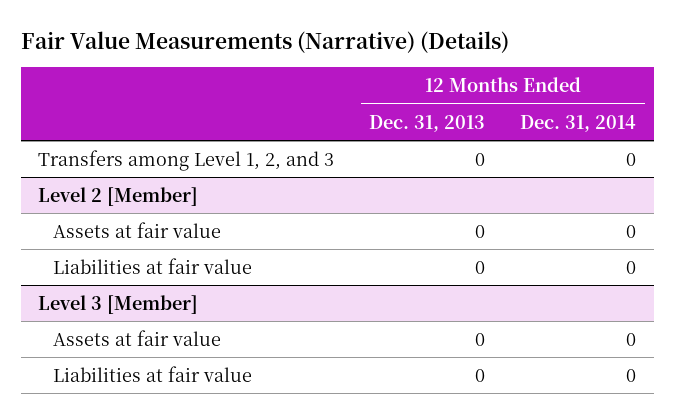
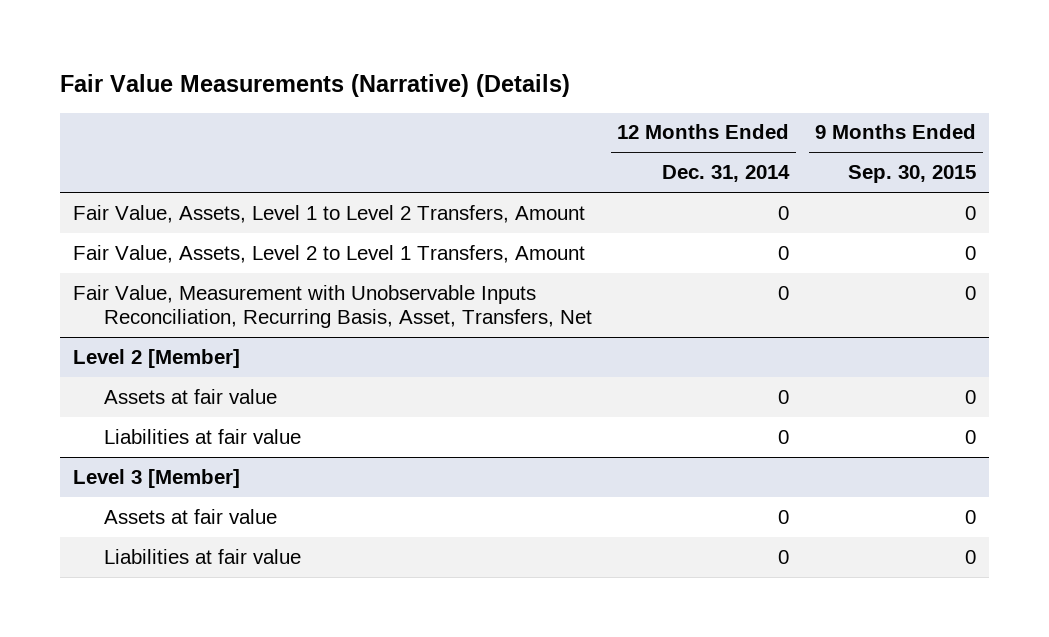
- | 12 Months Ended Dec. 31, 2013 | 12 Months Ended Dec. 31, 2014
+ | 12 Months Ended Dec. 31, 2014 | 9 Months Ended Sep. 30, 2015
- Transfers among Level 1, 2, and 3 | 0 | 0
+ Fair Value, Assets, Level 1 to Level 2 Transfers, Amount | 0 | 0
+ Fair Value, Assets, Level 2 to Level 1 Transfers, Amount | 0 | 0
+ Fair Value, Measurement with Unobservable Inputs Reconciliation, Recurring Basis, Asset, Transfers, Net | 0 | 0

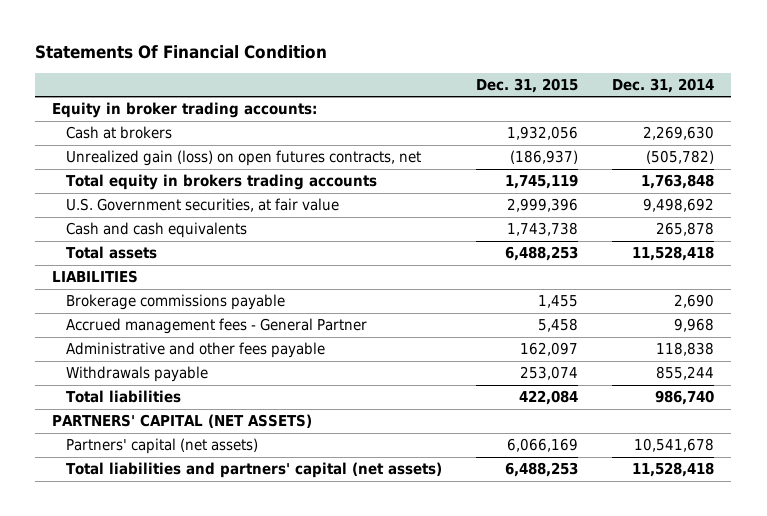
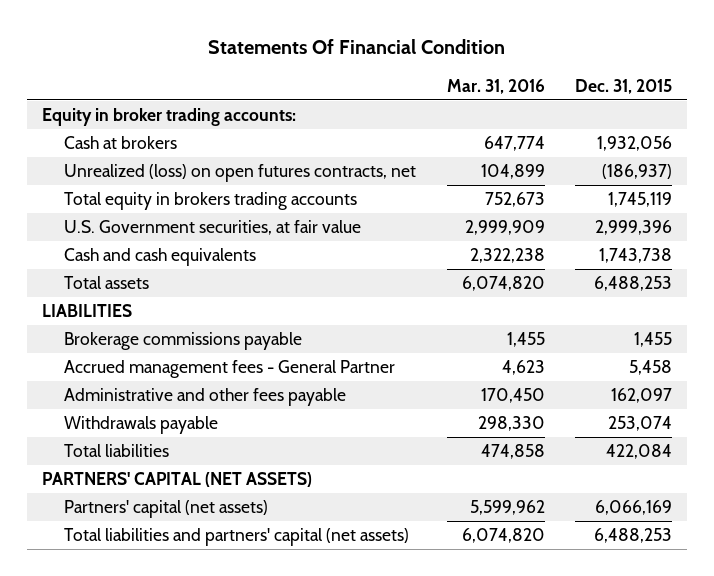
- | Dec. 31, 2015 | Dec. 31, 2014
+ | Mar. 31, 2016 | Dec. 31, 2015
- Unrealized gain (loss) on open futures contracts, net | (186,937) | (505,782)
+ Unrealized (loss) on open futures contracts, net | 104,899 | (186,937)

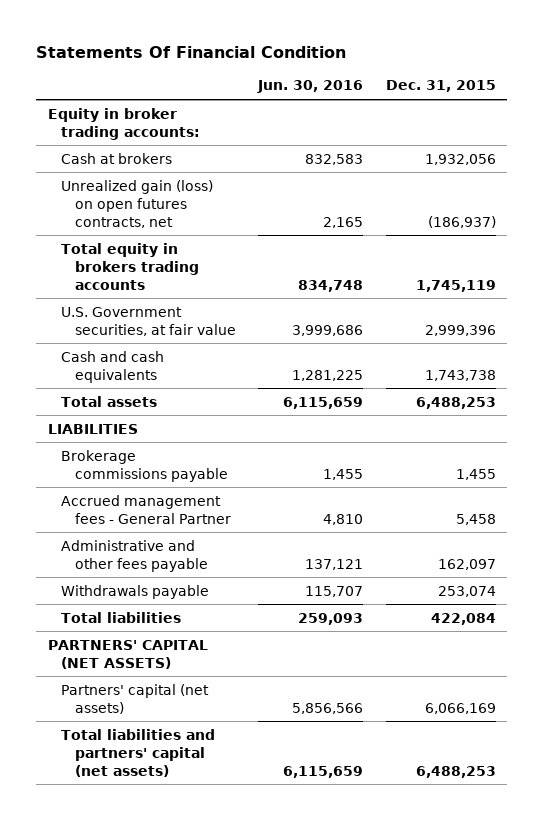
- | Mar. 31, 2016 | Dec. 31, 2015
+ | Jun. 30, 2016 | Dec. 31, 2015
- Unrealized (loss) on open futures contracts, net | 104,899 | (186,937)
+ Unrealized gain (loss) on open futures contracts, net | 2,165 | (186,937)

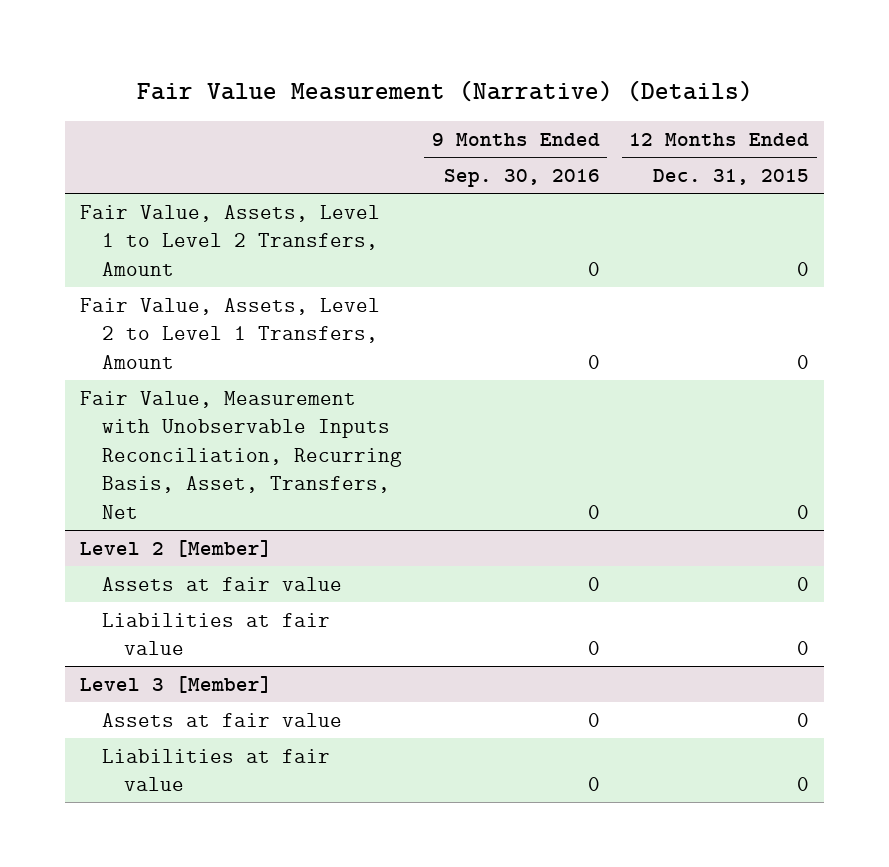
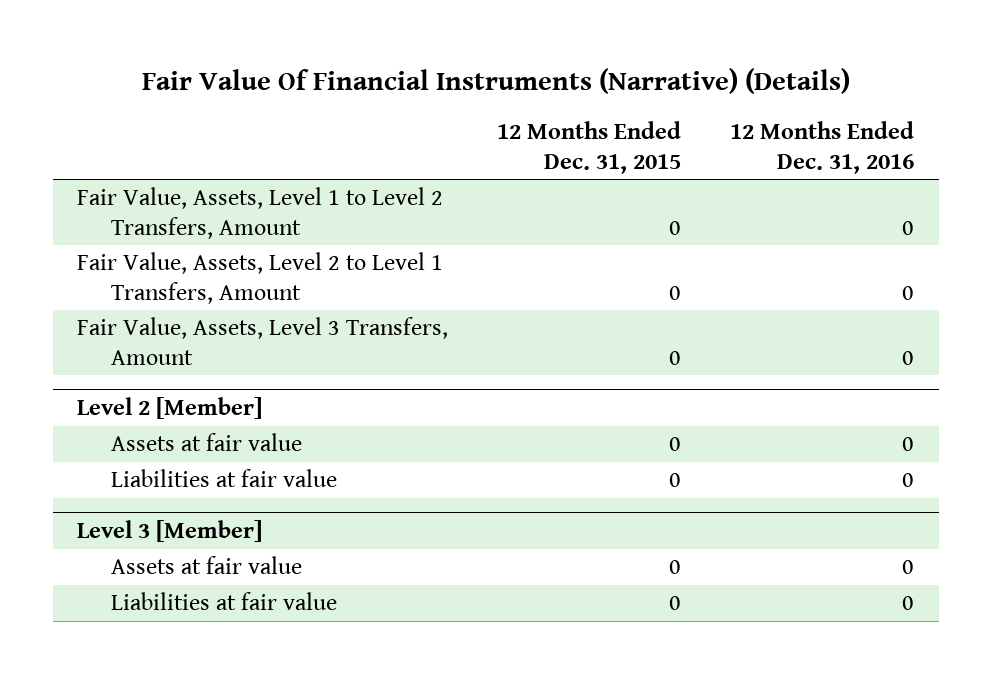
- Fair Value Measurement (Narrative) (Details)
+ Fair Value Of Financial Instruments (Narrative) (Details)
- | 9 Months Ended Sep. 30, 2016 | 12 Months Ended Dec. 31, 2015
+ | 12 Months Ended Dec. 31, 2015 | 12 Months Ended Dec. 31, 2016
- Fair Value, Measurement with Unobservable Inputs Reconciliation, Recurring Basis, Asset, Transfers, Net | 0 | 0
+ Fair Value, Assets, Level 3 Transfers, Amount | 0 | 0

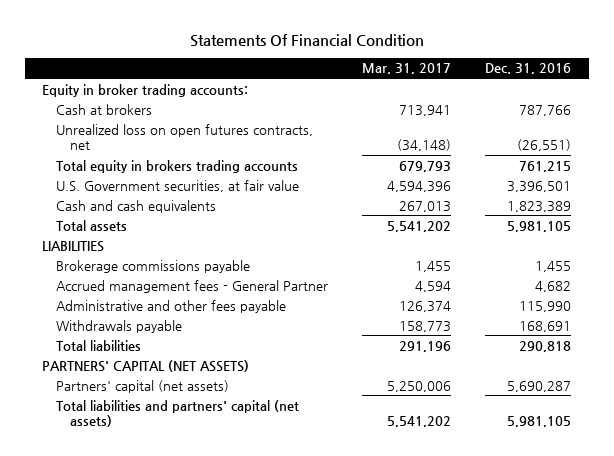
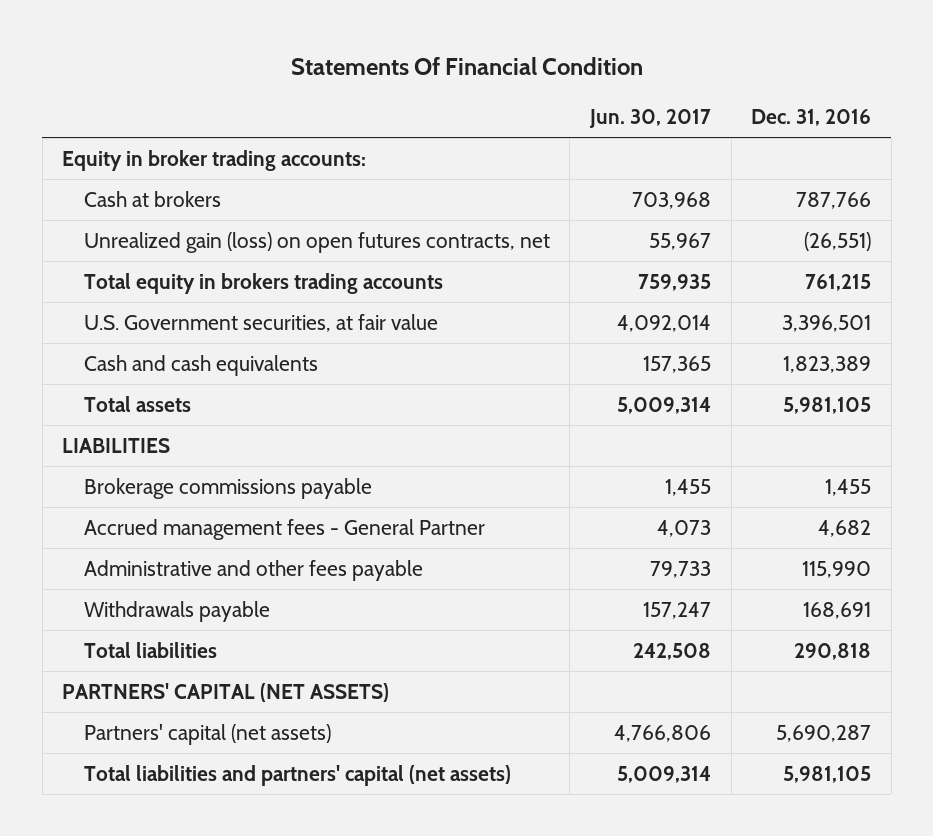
- | Mar. 31, 2017 | Dec. 31, 2016
+ | Jun. 30, 2017 | Dec. 31, 2016
- Unrealized loss on open futures contracts, net | (34,148) | (26,551)
+ Unrealized gain (loss) on open futures contracts, net | 55,967 | (26,551)

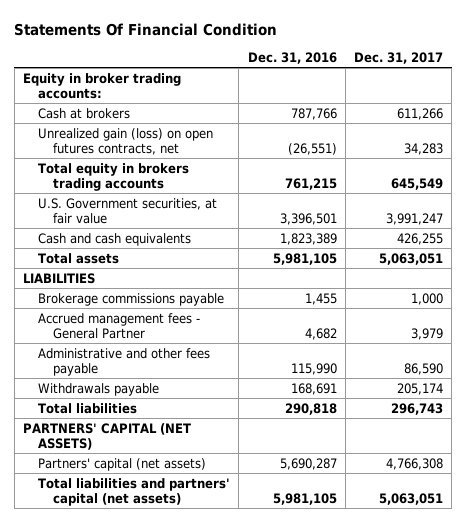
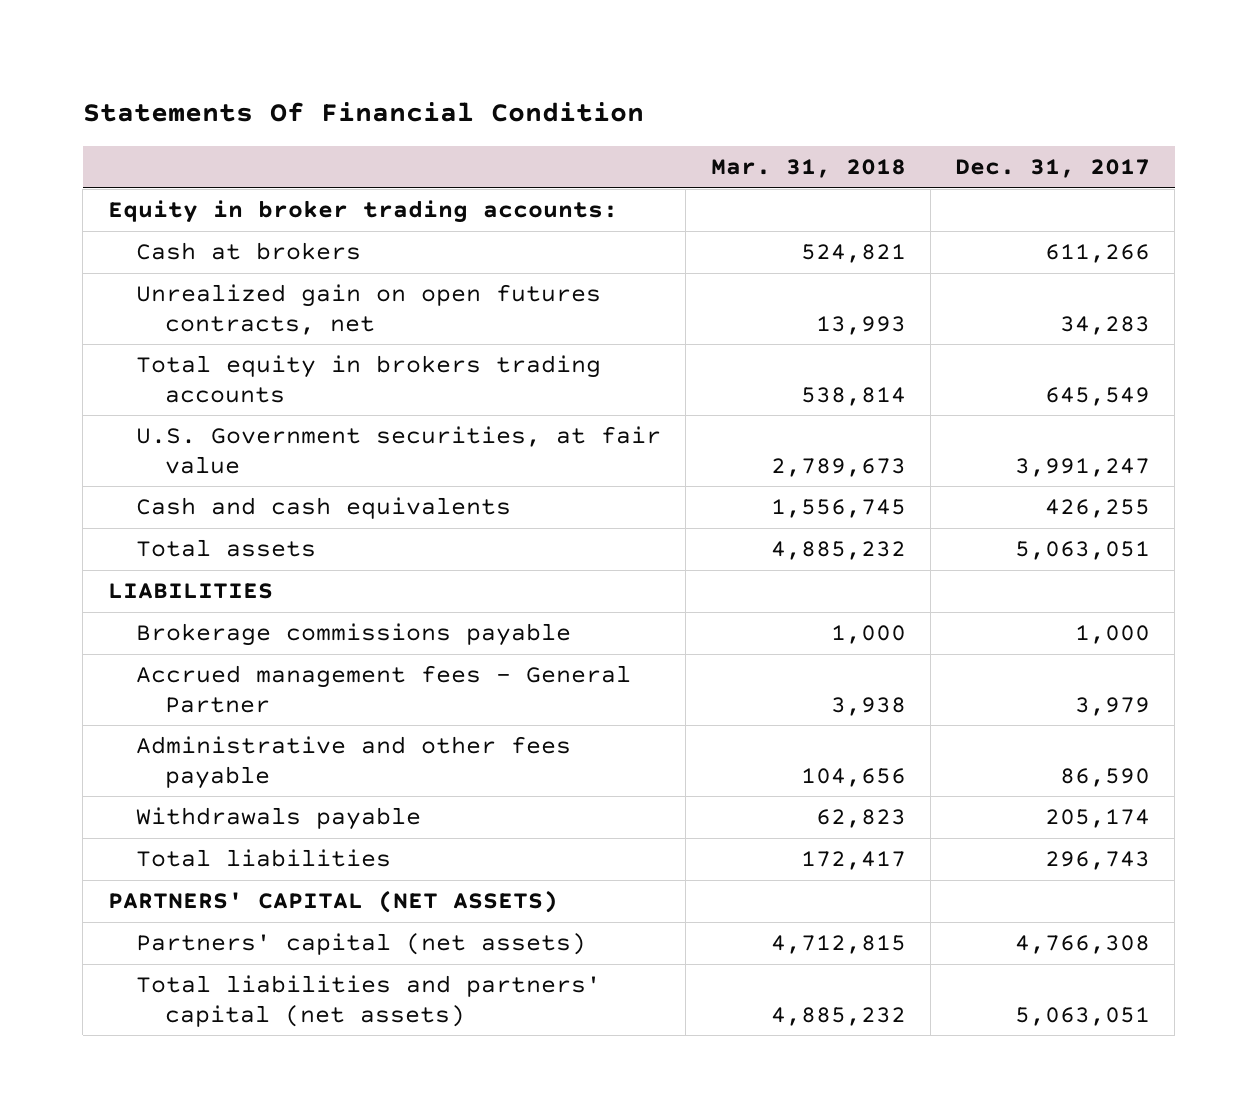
- | Dec. 31, 2016 | Dec. 31, 2017
+ | Mar. 31, 2018 | Dec. 31, 2017
- Unrealized gain (loss) on open futures contracts, net | (26,551) | 34,283
+ Unrealized gain on open futures contracts, net | 13,993 | 34,283

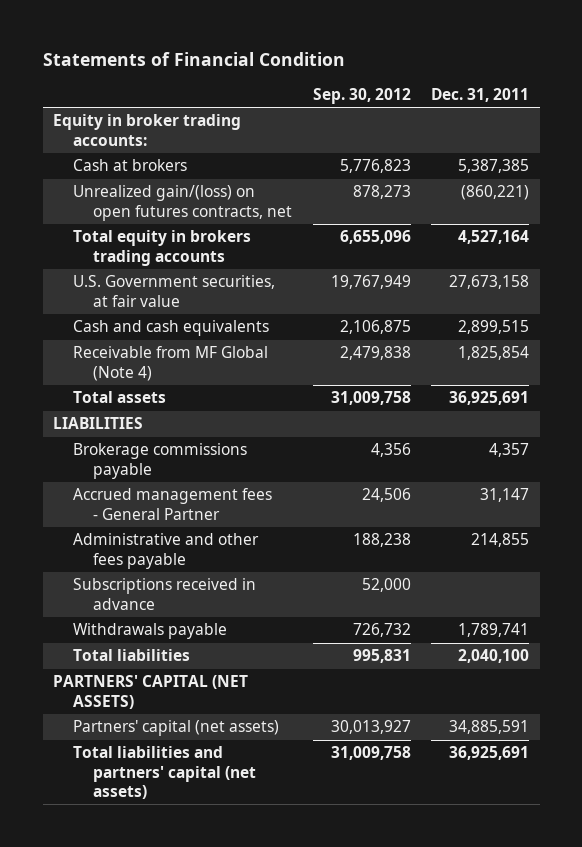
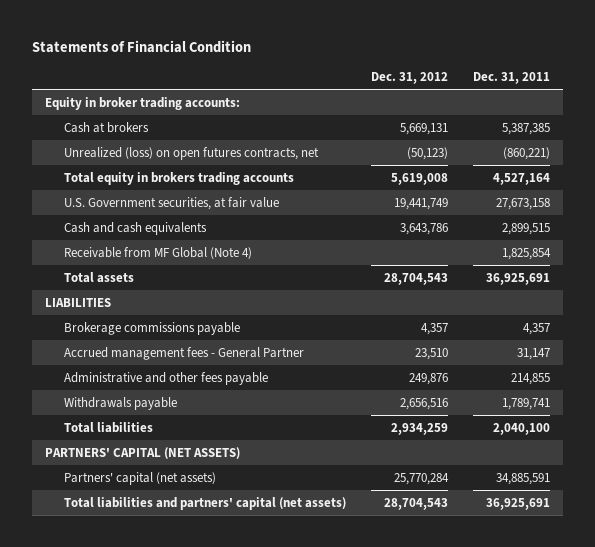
- | Sep. 30, 2012 | Dec. 31, 2011
+ | Dec. 31, 2012 | Dec. 31, 2011
- Unrealized gain/(loss) on open futures contracts, net | 878,273 | (860,221)
+ Unrealized (loss) on open futures contracts, net | (50,123) | (860,221)
- Subscriptions received in advance | 52,000 |

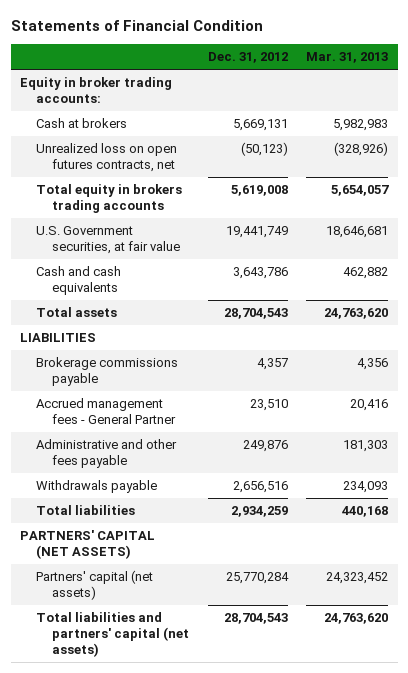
- | Dec. 31, 2012 | Dec. 31, 2011
+ | Dec. 31, 2012 | Mar. 31, 2013
- Unrealized (loss) on open futures contracts, net | (50,123) | (860,221)
+ Unrealized loss on open futures contracts, net | (50,123) | (328,926)
- Receivable from MF Global (Note 4) | | 1,825,854

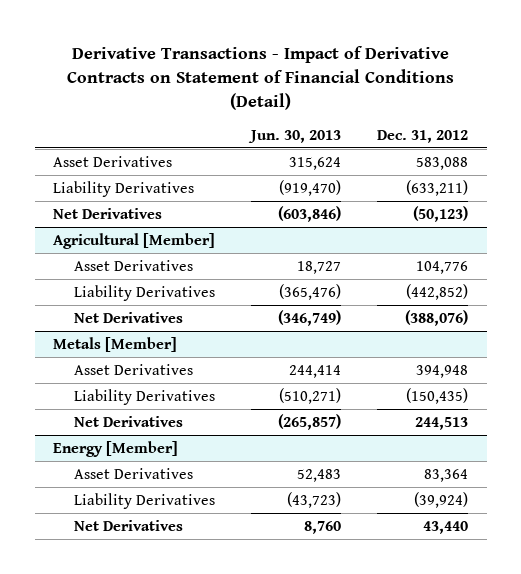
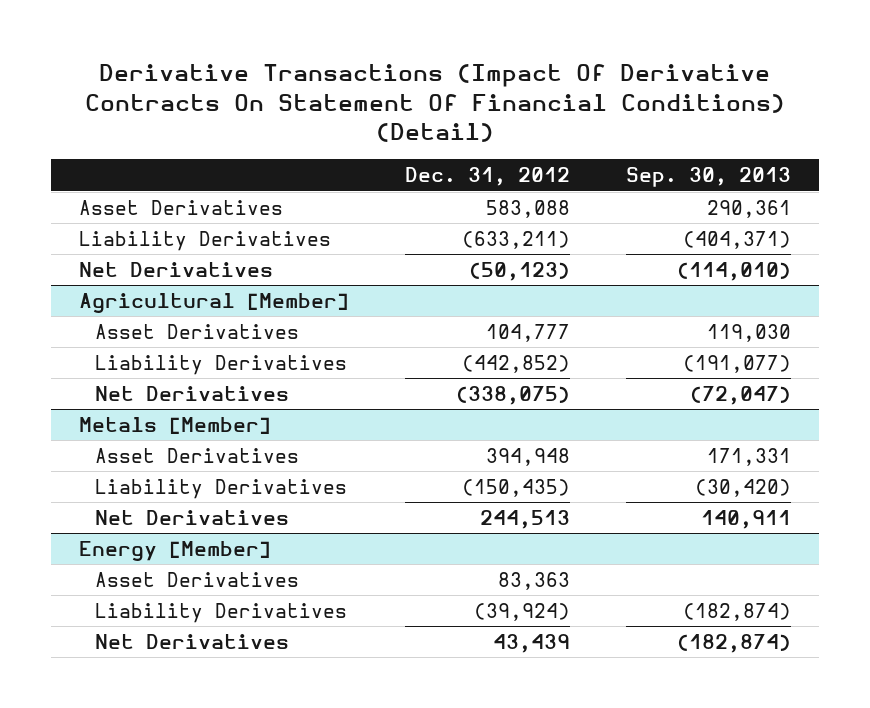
- Derivative Transactions - Impact of Derivative Contracts on Statement of Financial Conditions (Detail)
+ Derivative Transactions (Impact Of Derivative Contracts On Statement Of Financial Conditions) (Detail)
- | Jun. 30, 2013 | Dec. 31, 2012
+ | Dec. 31, 2012 | Sep. 30, 2013
@ Agricultural [Member]
- Asset Derivatives | 18,727 | 104,776
+ Asset Derivatives | 104,777 | 119,030
- Net Derivatives | (346,749) | (388,076)
+ Net Derivatives | (338,075) | (72,047)
@ Energy [Member]
- Asset Derivatives | 52,483 | 83,364
+ Asset Derivatives | 83,363 |
- Net Derivatives | 8,760 | 43,440
+ Net Derivatives | 43,439 | (182,874)

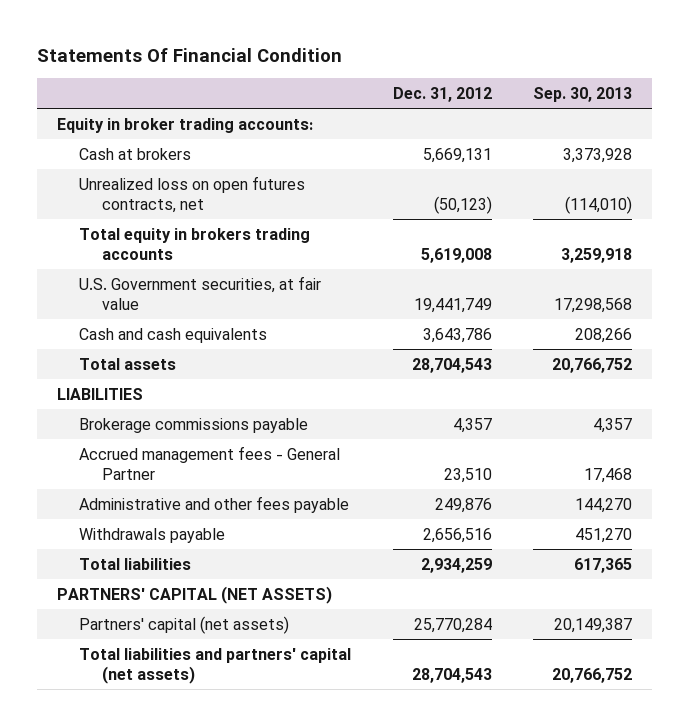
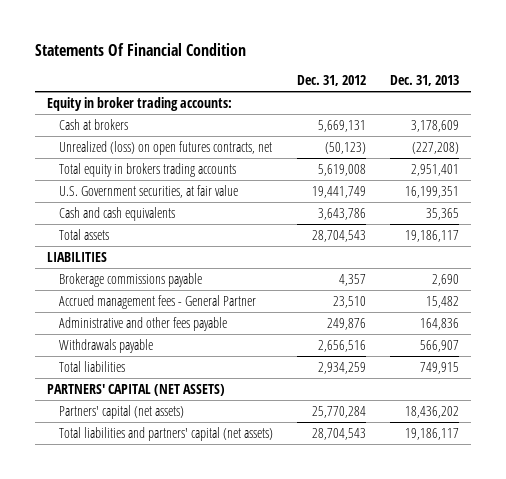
- | Dec. 31, 2012 | Sep. 30, 2013
+ | Dec. 31, 2012 | Dec. 31, 2013
- Unrealized loss on open futures contracts, net | (50,123) | (114,010)
+ Unrealized (loss) on open futures contracts, net | (50,123) | (227,208)

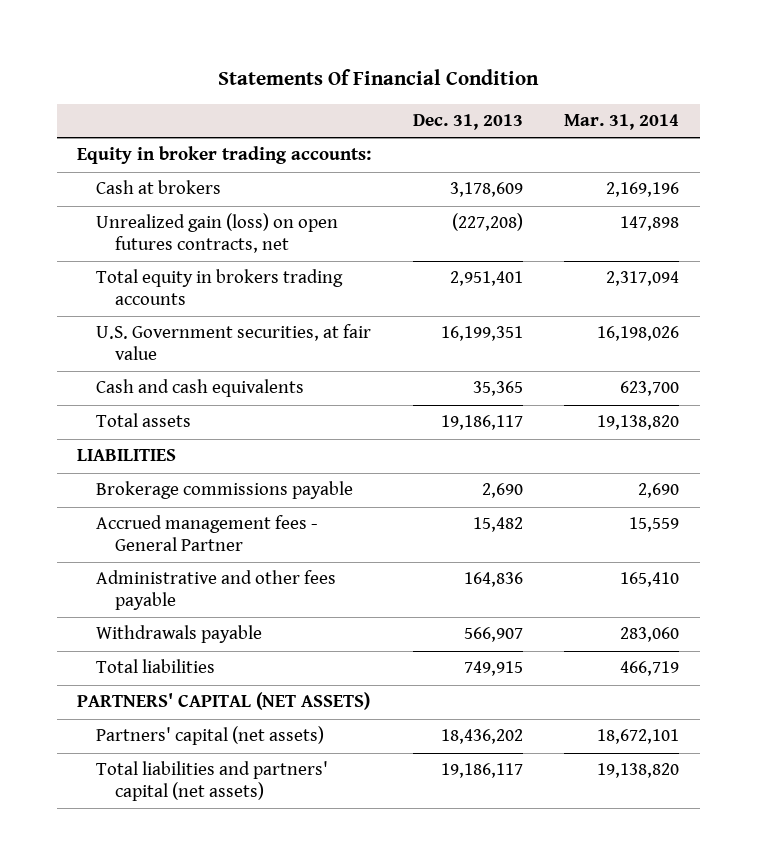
- | Dec. 31, 2012 | Dec. 31, 2013
+ | Dec. 31, 2013 | Mar. 31, 2014
- Unrealized (loss) on open futures contracts, net | (50,123) | (227,208)
+ Unrealized gain (loss) on open futures contracts, net | (227,208) | 147,898

